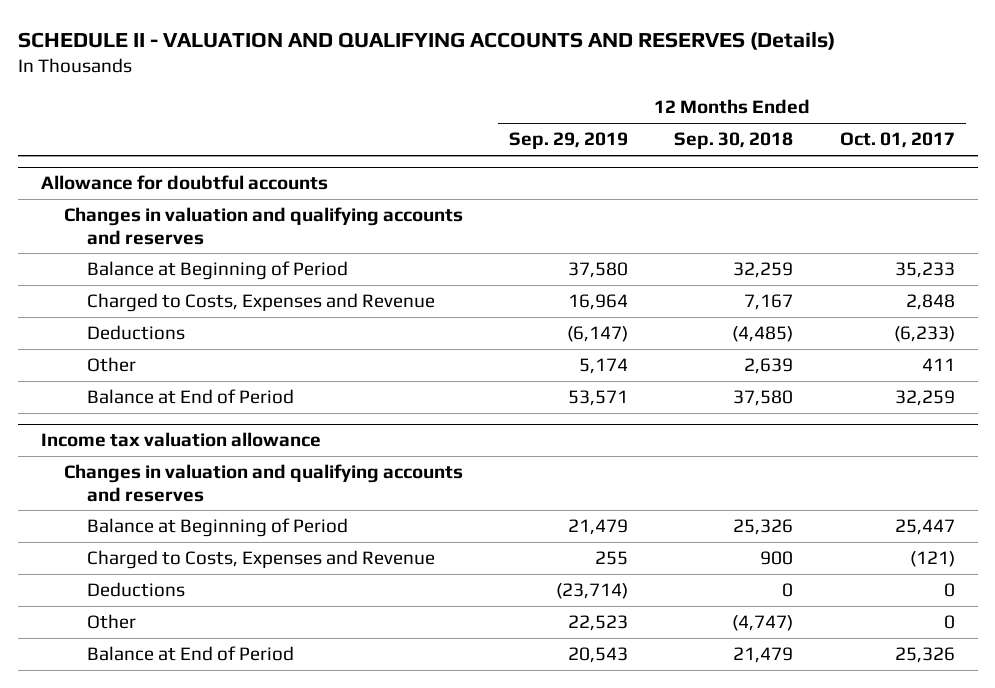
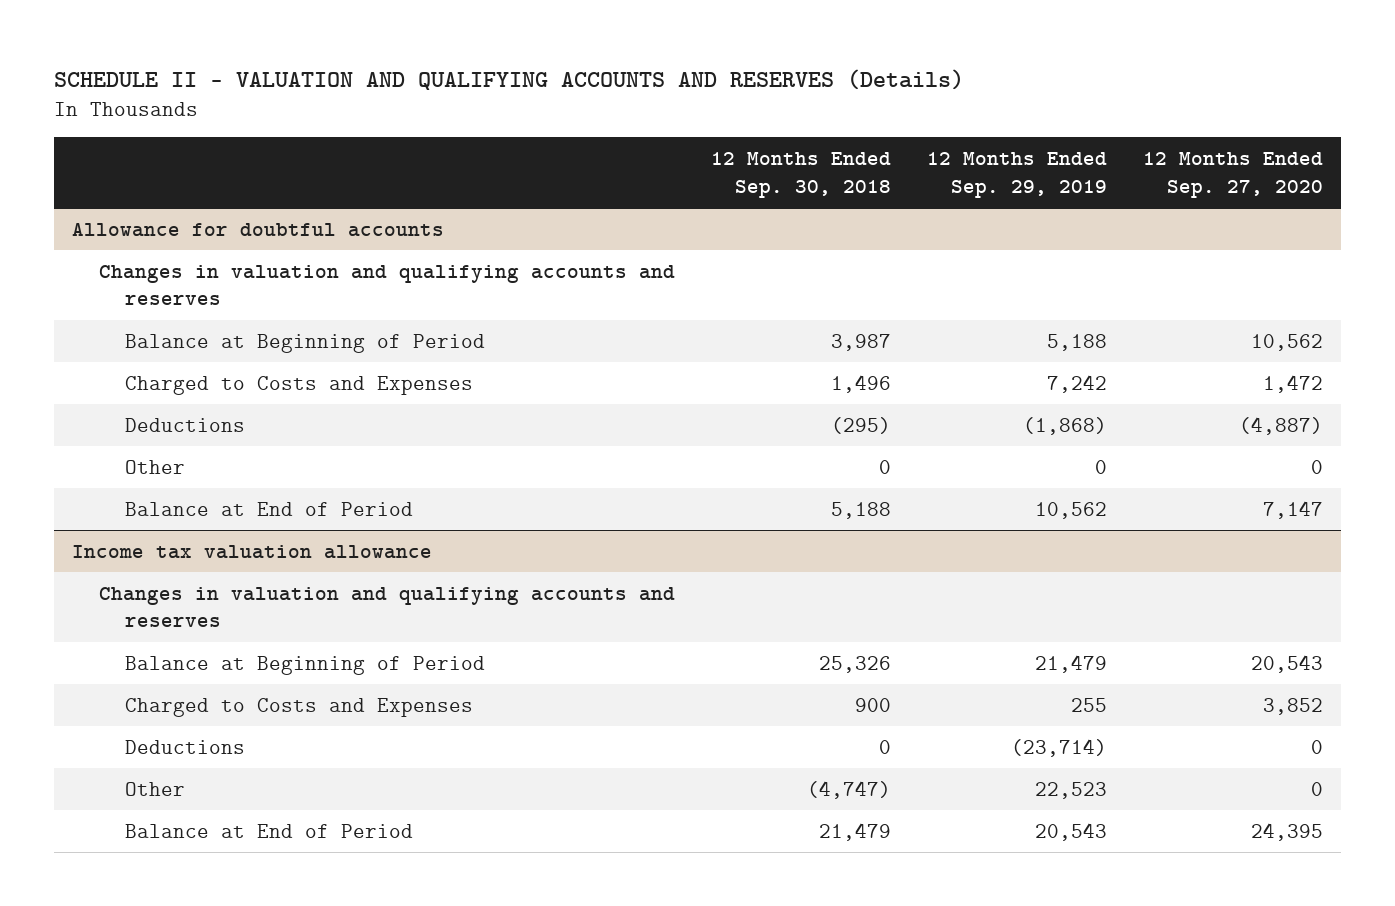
- | 12 Months Ended Sep. 29, 2019 | 12 Months Ended Sep. 30, 2018 | 12 Months Ended Oct. 01, 2017
+ | 12 Months Ended Sep. 30, 2018 | 12 Months Ended Sep. 29, 2019 | 12 Months Ended Sep. 27, 2020
@ Allowance for doubtful accounts
- Balance at Beginning of Period | 37,580 | 32,259 | 35,233
- Charged to Costs, Expenses and Revenue | 16,964 | 7,167 | 2,848
- Deductions | (6,147) | (4,485) | (6,233)
- Other | 5,174 | 2,639 | 411
- Balance at End of Period | 53,571 | 37,580 | 32,259
+ Balance at Beginning of Period | 3,987 | 5,188 | 10,562
+ Charged to Costs and Expenses | 1,496 | 7,242 | 1,472
+ Deductions | (295) | (1,868) | (4,887)
+ Other | 0 | 0 | 0
+ Balance at End of Period | 5,188 | 10,562 | 7,147
@ Income tax valuation allowance
- Charged to Costs, Expenses and Revenue | 255 | 900 | (121)
+ Charged to Costs and Expenses | 900 | 255 | 3,852

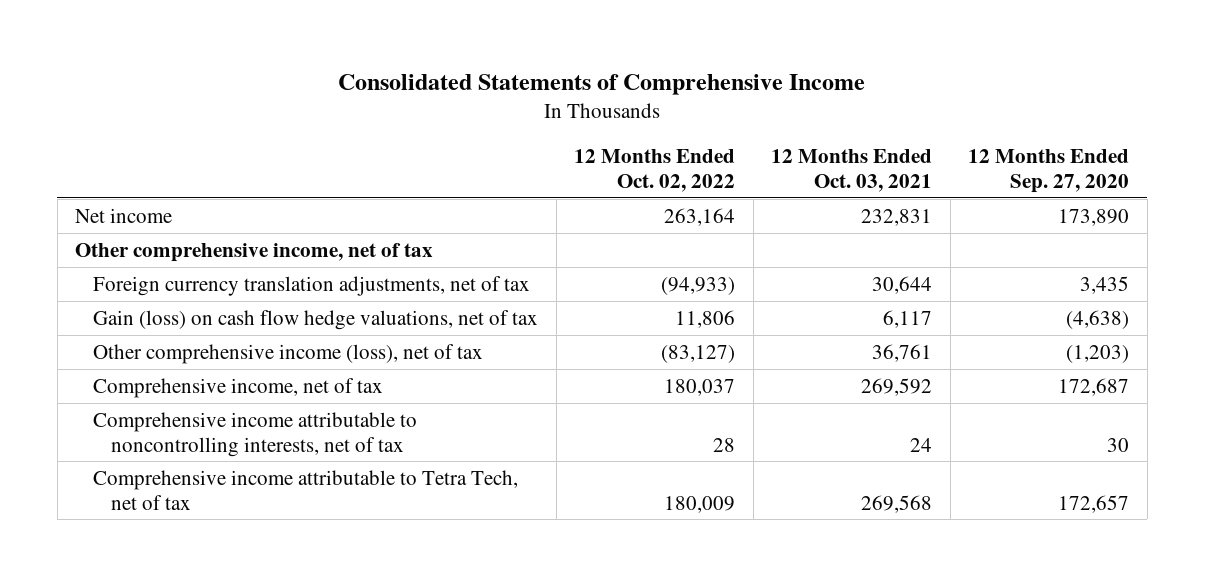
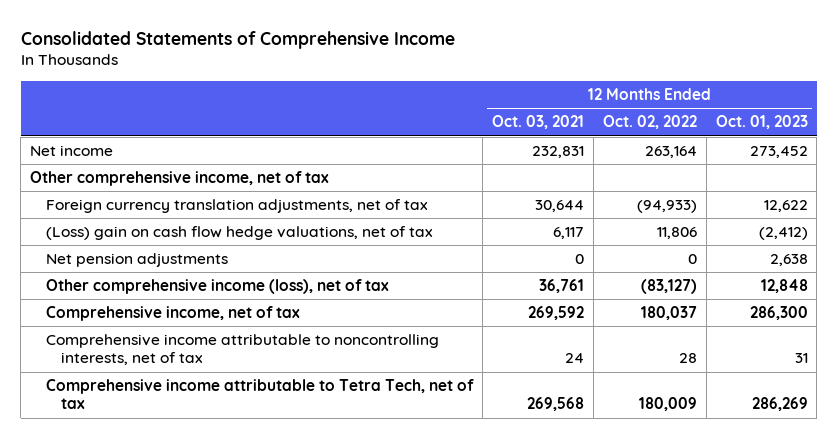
- | 12 Months Ended Oct. 02, 2022 | 12 Months Ended Oct. 03, 2021 | 12 Months Ended Sep. 27, 2020
+ | 12 Months Ended Oct. 03, 2021 | 12 Months Ended Oct. 02, 2022 | 12 Months Ended Oct. 01, 2023
- Gain (loss) on cash flow hedge valuations, net of tax | 11,806 | 6,117 | (4,638)
+ (Loss) gain on cash flow hedge valuations, net of tax | 6,117 | 11,806 | (2,412)
+ Net pension adjustments | 0 | 0 | 2,638

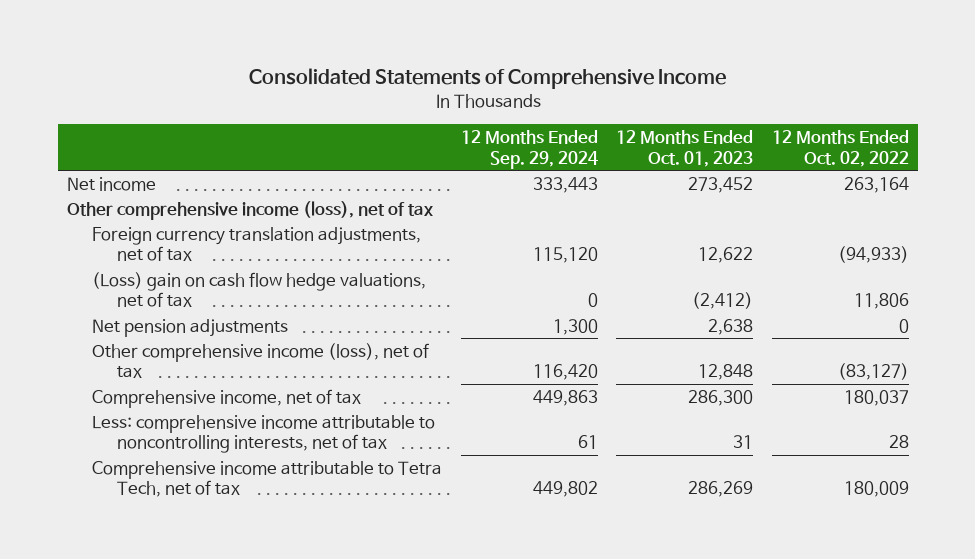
- | 12 Months Ended Oct. 03, 2021 | 12 Months Ended Oct. 02, 2022 | 12 Months Ended Oct. 01, 2023
+ | 12 Months Ended Sep. 29, 2024 | 12 Months Ended Oct. 01, 2023 | 12 Months Ended Oct. 02, 2022
- Other comprehensive income, net of tax
+ Other comprehensive income (loss), net of tax
- Comprehensive income attributable to noncontrolling interests, net of tax | 24 | 28 | 31
+ Less: comprehensive income attributable to noncontrolling interests, net of tax | 61 | 31 | 28

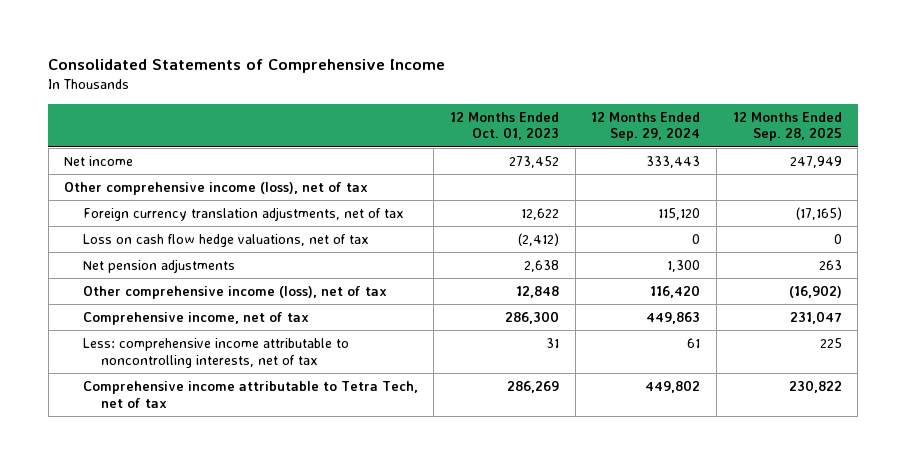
- | 12 Months Ended Sep. 29, 2024 | 12 Months Ended Oct. 01, 2023 | 12 Months Ended Oct. 02, 2022
+ | 12 Months Ended Oct. 01, 2023 | 12 Months Ended Sep. 29, 2024 | 12 Months Ended Sep. 28, 2025
- (Loss) gain on cash flow hedge valuations, net of tax | 0 | (2,412) | 11,806
+ Loss on cash flow hedge valuations, net of tax | (2,412) | 0 | 0

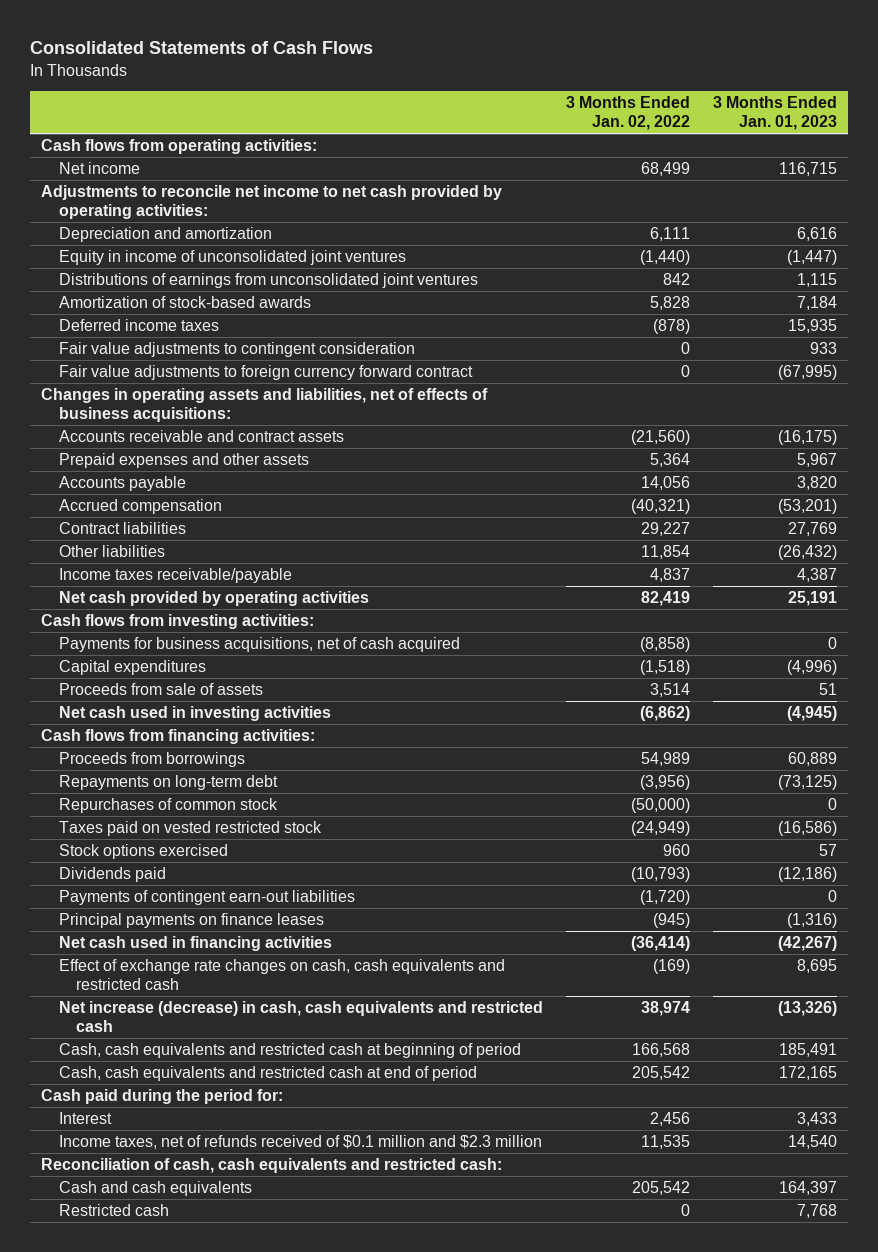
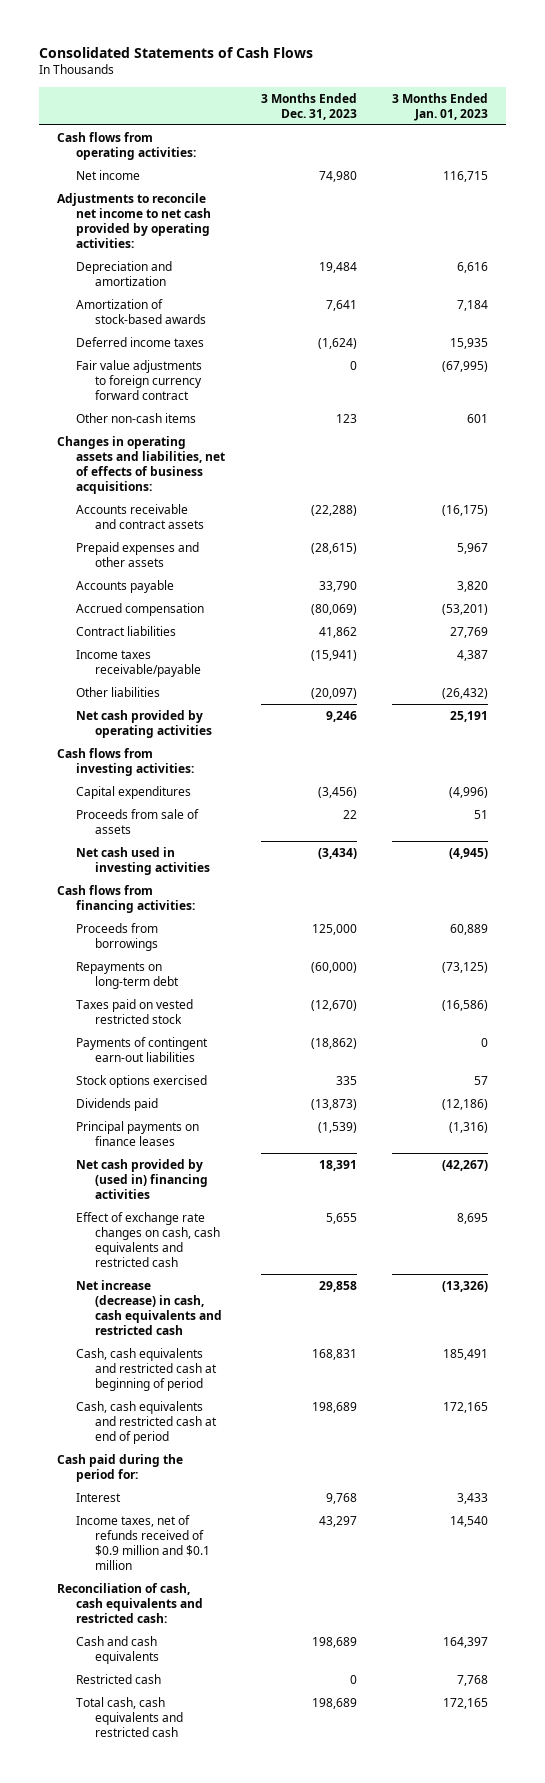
- | 3 Months Ended Jan. 02, 2022 | 3 Months Ended Jan. 01, 2023
+ | 3 Months Ended Dec. 31, 2023 | 3 Months Ended Jan. 01, 2023
- Equity in income of unconsolidated joint ventures | (1,440) | (1,447)
- Distributions of earnings from unconsolidated joint ventures | 842 | 1,115
- Fair value adjustments to contingent consideration | 0 | 933
+ Other non-cash items | 123 | 601
moved down: Other liabilities | (20,097) | (26,432)
- Payments for business acquisitions, net of cash acquired | (8,858) | 0
- Repurchases of common stock | (50,000) | 0
moved up: Payments of contingent earn-out liabilities | (18,862) | 0
- Net cash used in financing activities | (36,414) | (42,267)
+ Net cash provided by (used in) financing activities | 18,391 | (42,267)
- Income taxes, net of refunds received of $0.1 million and $2.3 million | 11,535 | 14,540
+ Income taxes, net of refunds received of $0.9 million and $0.1 million | 43,297 | 14,540
+ Total cash, cash equivalents and restricted cash | 198,689 | 172,165

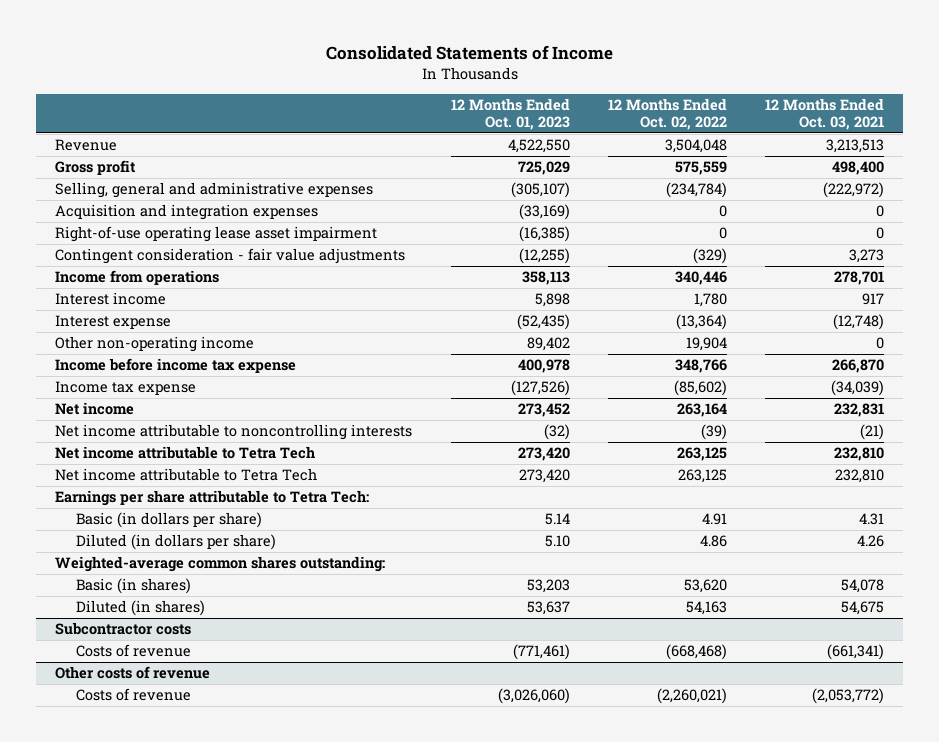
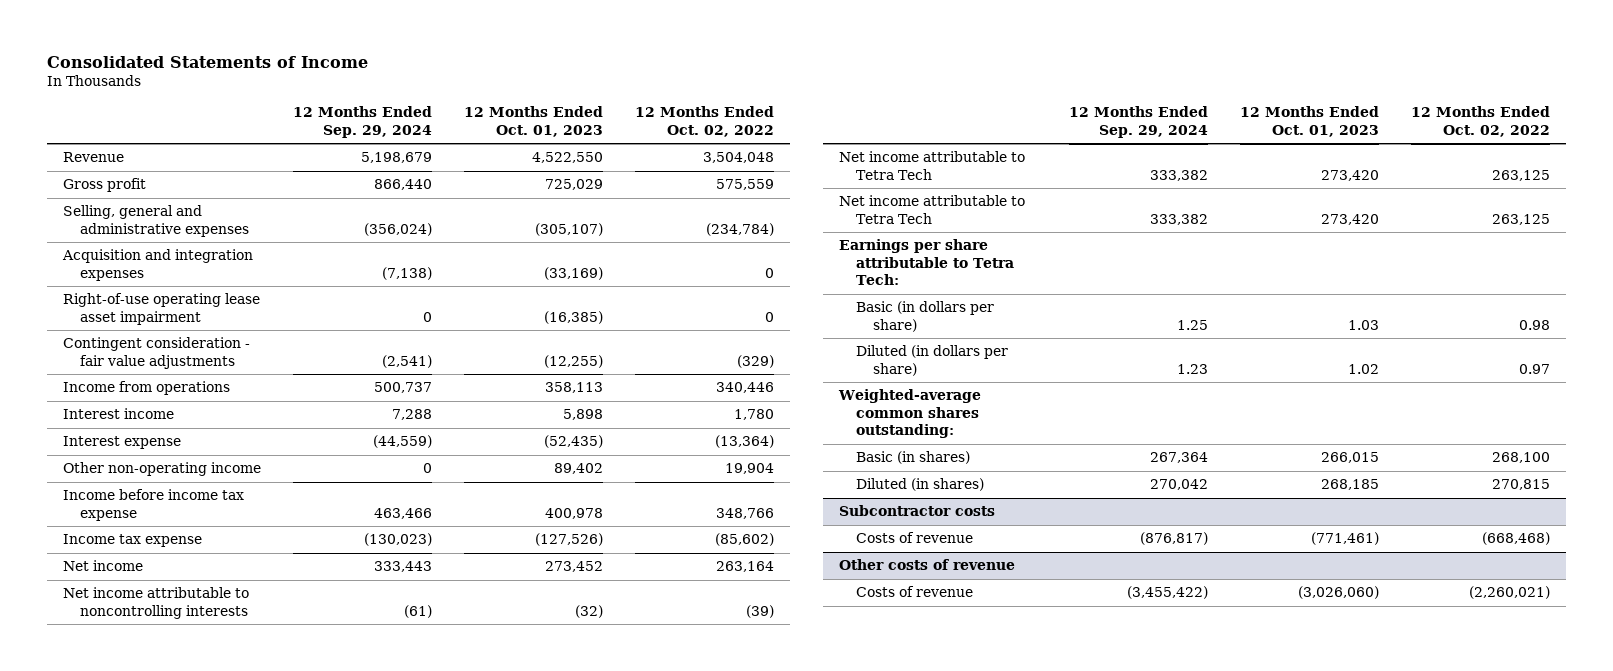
- | 12 Months Ended Oct. 01, 2023 | 12 Months Ended Oct. 02, 2022 | 12 Months Ended Oct. 03, 2021
+ | 12 Months Ended Sep. 29, 2024 | 12 Months Ended Oct. 01, 2023 | 12 Months Ended Oct. 02, 2022
- Basic (in dollars per share) | 5.14 | 4.91 | 4.31
- Diluted (in dollars per share) | 5.10 | 4.86 | 4.26
+ Basic (in dollars per share) | 1.25 | 1.03 | 0.98
+ Diluted (in dollars per share) | 1.23 | 1.02 | 0.97
- Basic (in shares) | 53,203 | 53,620 | 54,078
- Diluted (in shares) | 53,637 | 54,163 | 54,675
+ Basic (in shares) | 267,364 | 266,015 | 268,100
+ Diluted (in shares) | 270,042 | 268,185 | 270,815

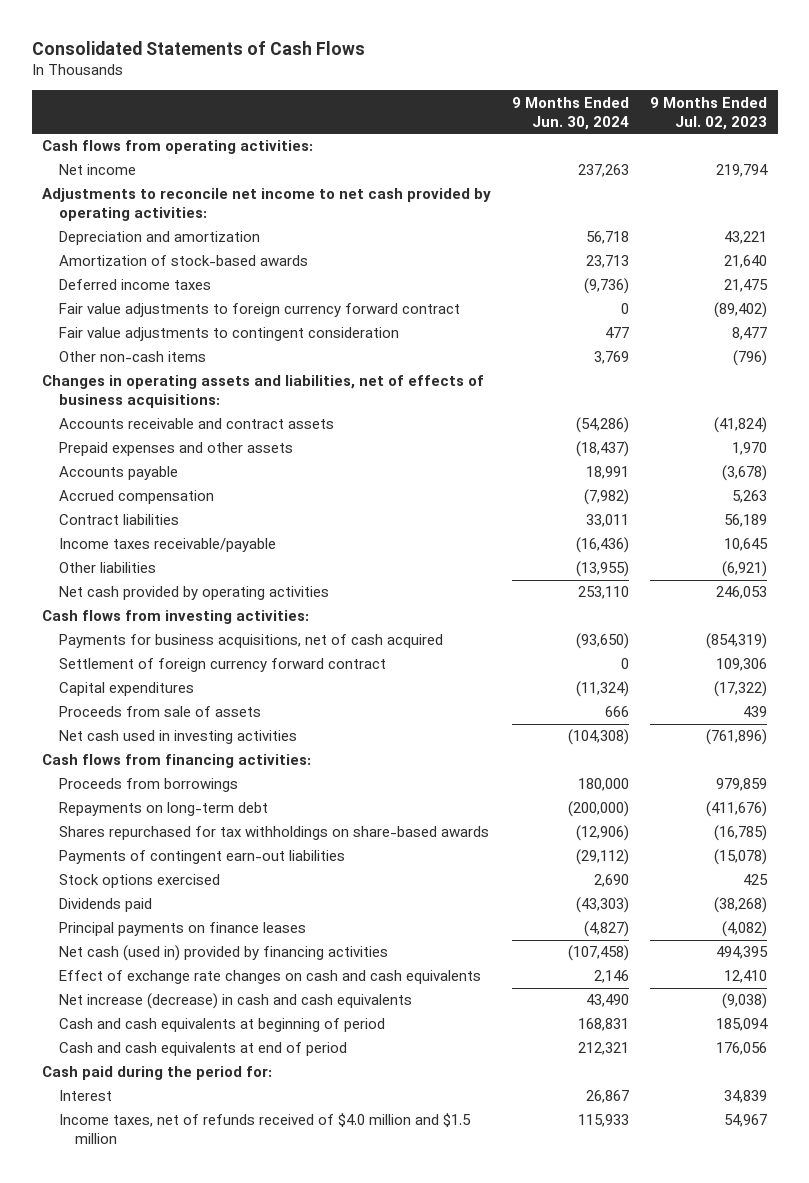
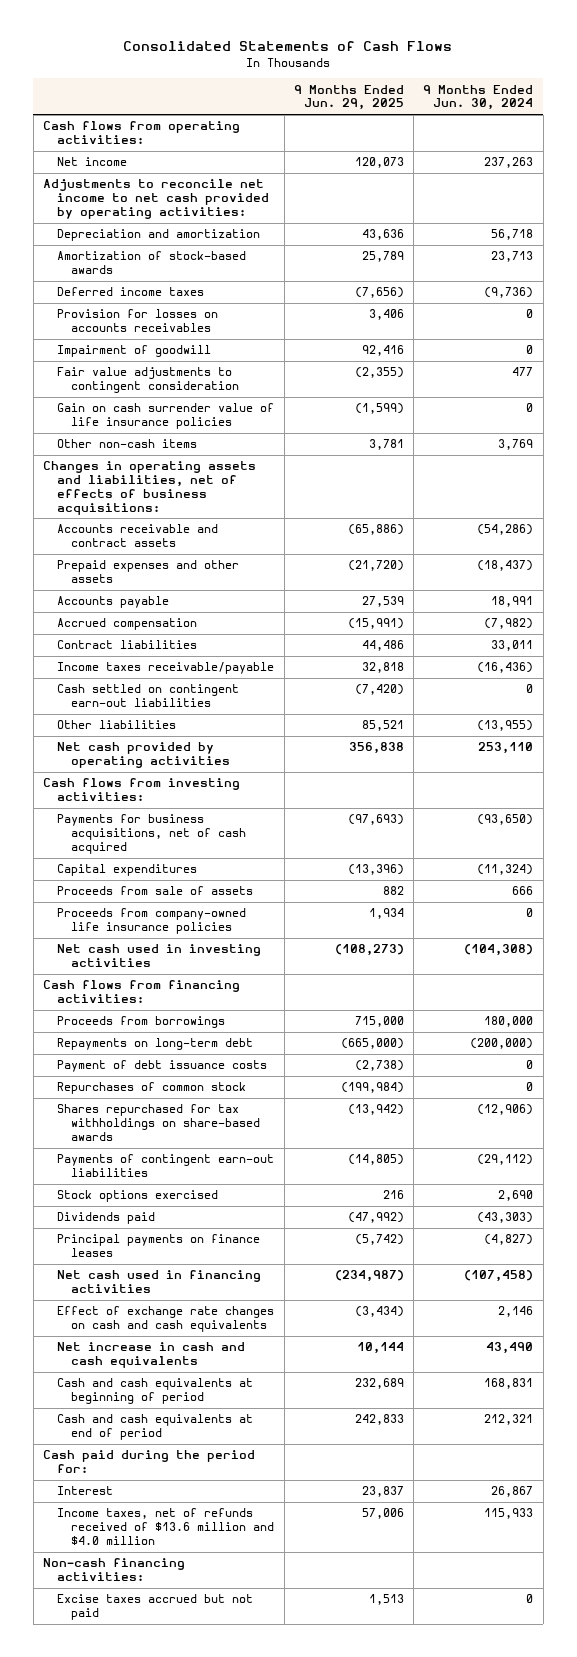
- | 9 Months Ended Jun. 30, 2024 | 9 Months Ended Jul. 02, 2023
+ | 9 Months Ended Jun. 29, 2025 | 9 Months Ended Jun. 30, 2024
- Fair value adjustments to foreign currency forward contract | 0 | (89,402)
+ Provision for losses on accounts receivables | 3,406 | 0
+ Impairment of goodwill | 92,416 | 0
+ Gain on cash surrender value of life insurance policies | (1,599) | 0
+ Cash settled on contingent earn-out liabilities | (7,420) | 0
- Settlement of foreign currency forward contract | 0 | 109,306
+ Proceeds from company-owned life insurance policies | 1,934 | 0
+ Payment of debt issuance costs | (2,738) | 0
+ Repurchases of common stock | (199,984) | 0
- Net cash (used in) provided by financing activities | (107,458) | 494,395
+ Net cash used in financing activities | (234,987) | (107,458)
- Net increase (decrease) in cash and cash equivalents | 43,490 | (9,038)
+ Net increase in cash and cash equivalents | 10,144 | 43,490
- Income taxes, net of refunds received of $4.0 million and $1.5 million | 115,933 | 54,967
+ Income taxes, net of refunds received of $13.6 million and $4.0 million | 57,006 | 115,933
+ Non-cash financing activities:
+ Excise taxes accrued but not paid | 1,513 | 0

